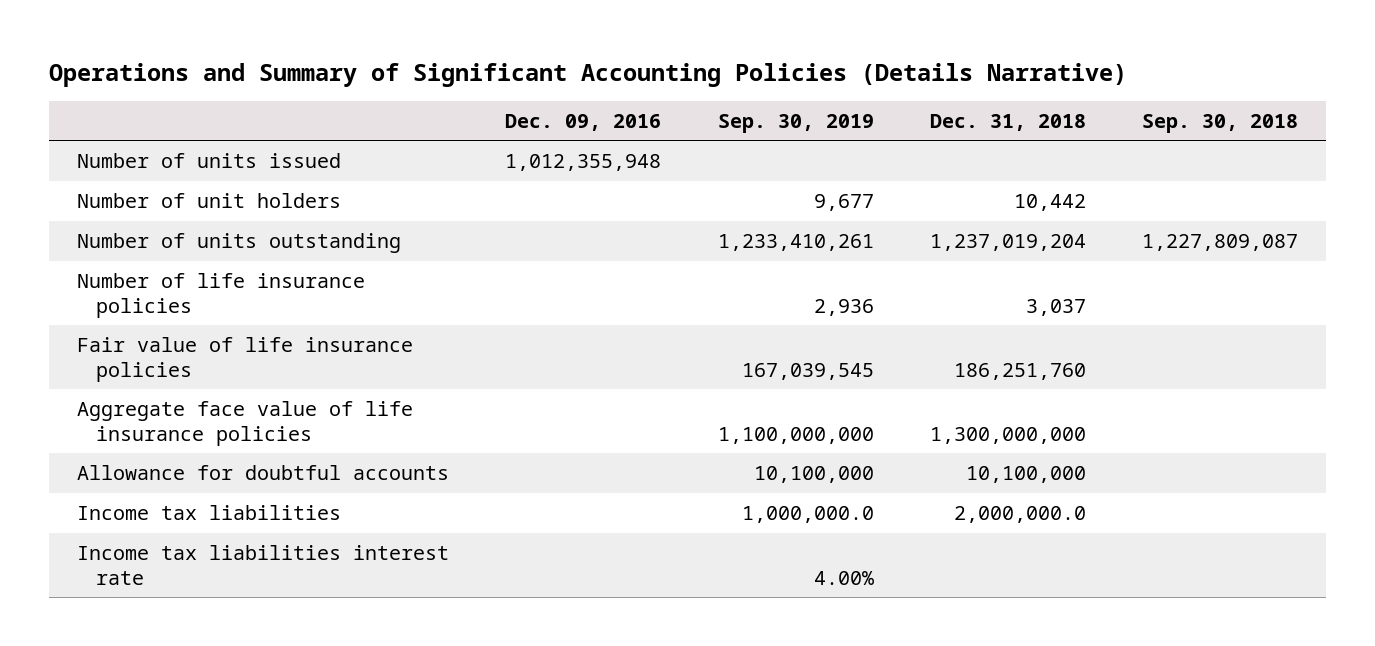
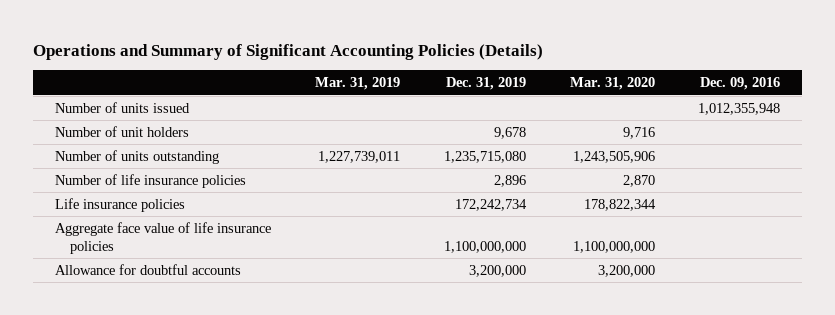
- Operations and Summary of Significant Accounting Policies (Details Narrative)
+ Operations and Summary of Significant Accounting Policies (Details)
- | Dec. 09, 2016 | Sep. 30, 2019 | Dec. 31, 2018 | Sep. 30, 2018
+ | Mar. 31, 2019 | Dec. 31, 2019 | Mar. 31, 2020 | Dec. 09, 2016
- Fair value of life insurance policies | | 167,039,545 | 186,251,760 |
+ Life insurance policies | | 172,242,734 | 178,822,344 |
- Income tax liabilities | | 1,000,000.0 | 2,000,000.0 |
- Income tax liabilities interest rate | | 4.00% | |

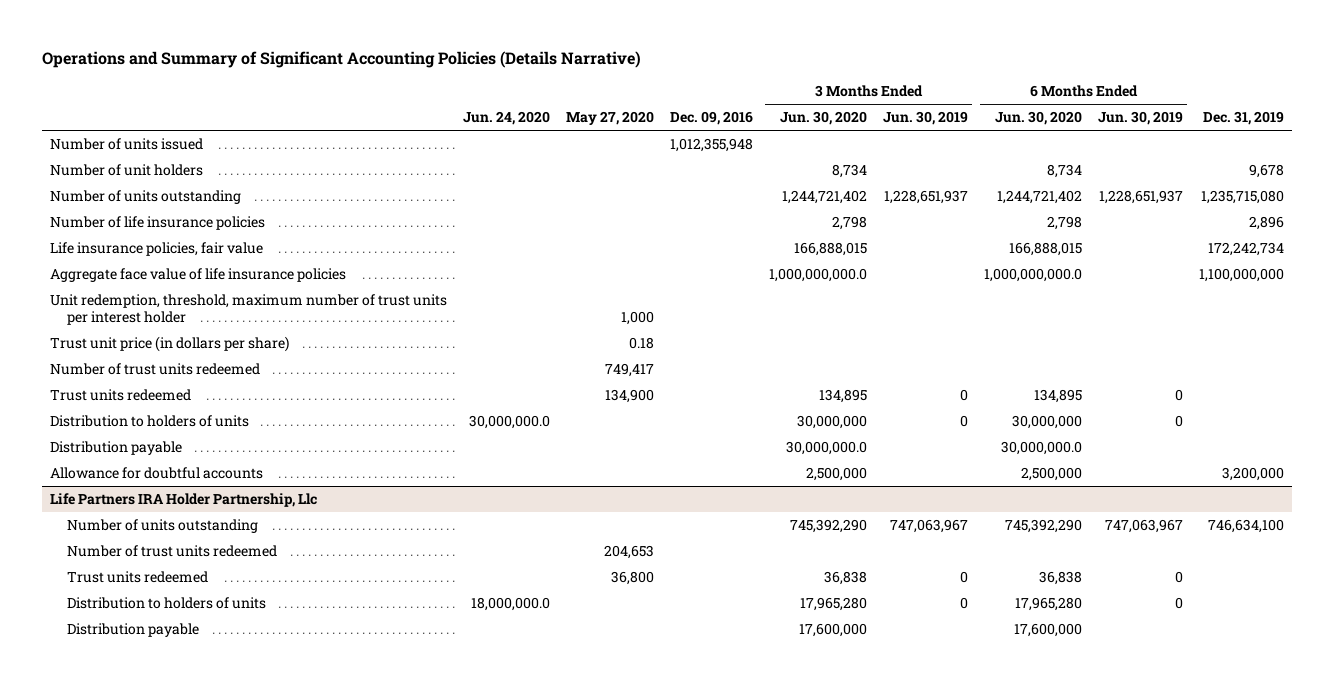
- Operations and Summary of Significant Accounting Policies (Details)
+ Operations and Summary of Significant Accounting Policies (Details Narrative)
- | Mar. 31, 2019 | Dec. 31, 2019 | Mar. 31, 2020 | Dec. 09, 2016
+ | Jun. 24, 2020 | May 27, 2020 | Dec. 09, 2016 | 3 Months Ended Jun. 30, 2020 | 3 Months Ended Jun. 30, 2019 | 6 Months Ended Jun. 30, 2020 | 6 Months Ended Jun. 30, 2019 | Dec. 31, 2019
- Life insurance policies | | 172,242,734 | 178,822,344 |
+ Life insurance policies, fair value | | | | 166,888,015 | | 166,888,015 | | 172,242,734
+ Unit redemption, threshold, maximum number of trust units per interest holder | | 1,000 | | | | | |
+ Trust unit price (in dollars per share) | | 0.18 | | | | | |
+ Number of trust units redeemed | | 749,417 | | | | | |
+ Trust units redeemed | | 134,900 | | 134,895 | 0 | 134,895 | 0 |
+ Distribution to holders of units | 30,000,000.0 | | | 30,000,000 | 0 | 30,000,000 | 0 |
+ Distribution payable | | | | 30,000,000.0 | | 30,000,000.0 | |
+ Life Partners IRA Holder Partnership, Llc
+ Number of units outstanding | | | | 745,392,290 | 747,063,967 | 745,392,290 | 747,063,967 | 746,634,100
+ Number of trust units redeemed | | 204,653 | | | | | |
+ Trust units redeemed | | 36,800 | | 36,838 | 0 | 36,838 | 0 |
+ Distribution to holders of units | 18,000,000.0 | | | 17,965,280 | 0 | 17,965,280 | 0 |
+ Distribution payable | | | | 17,600,000 | | 17,600,000 | |

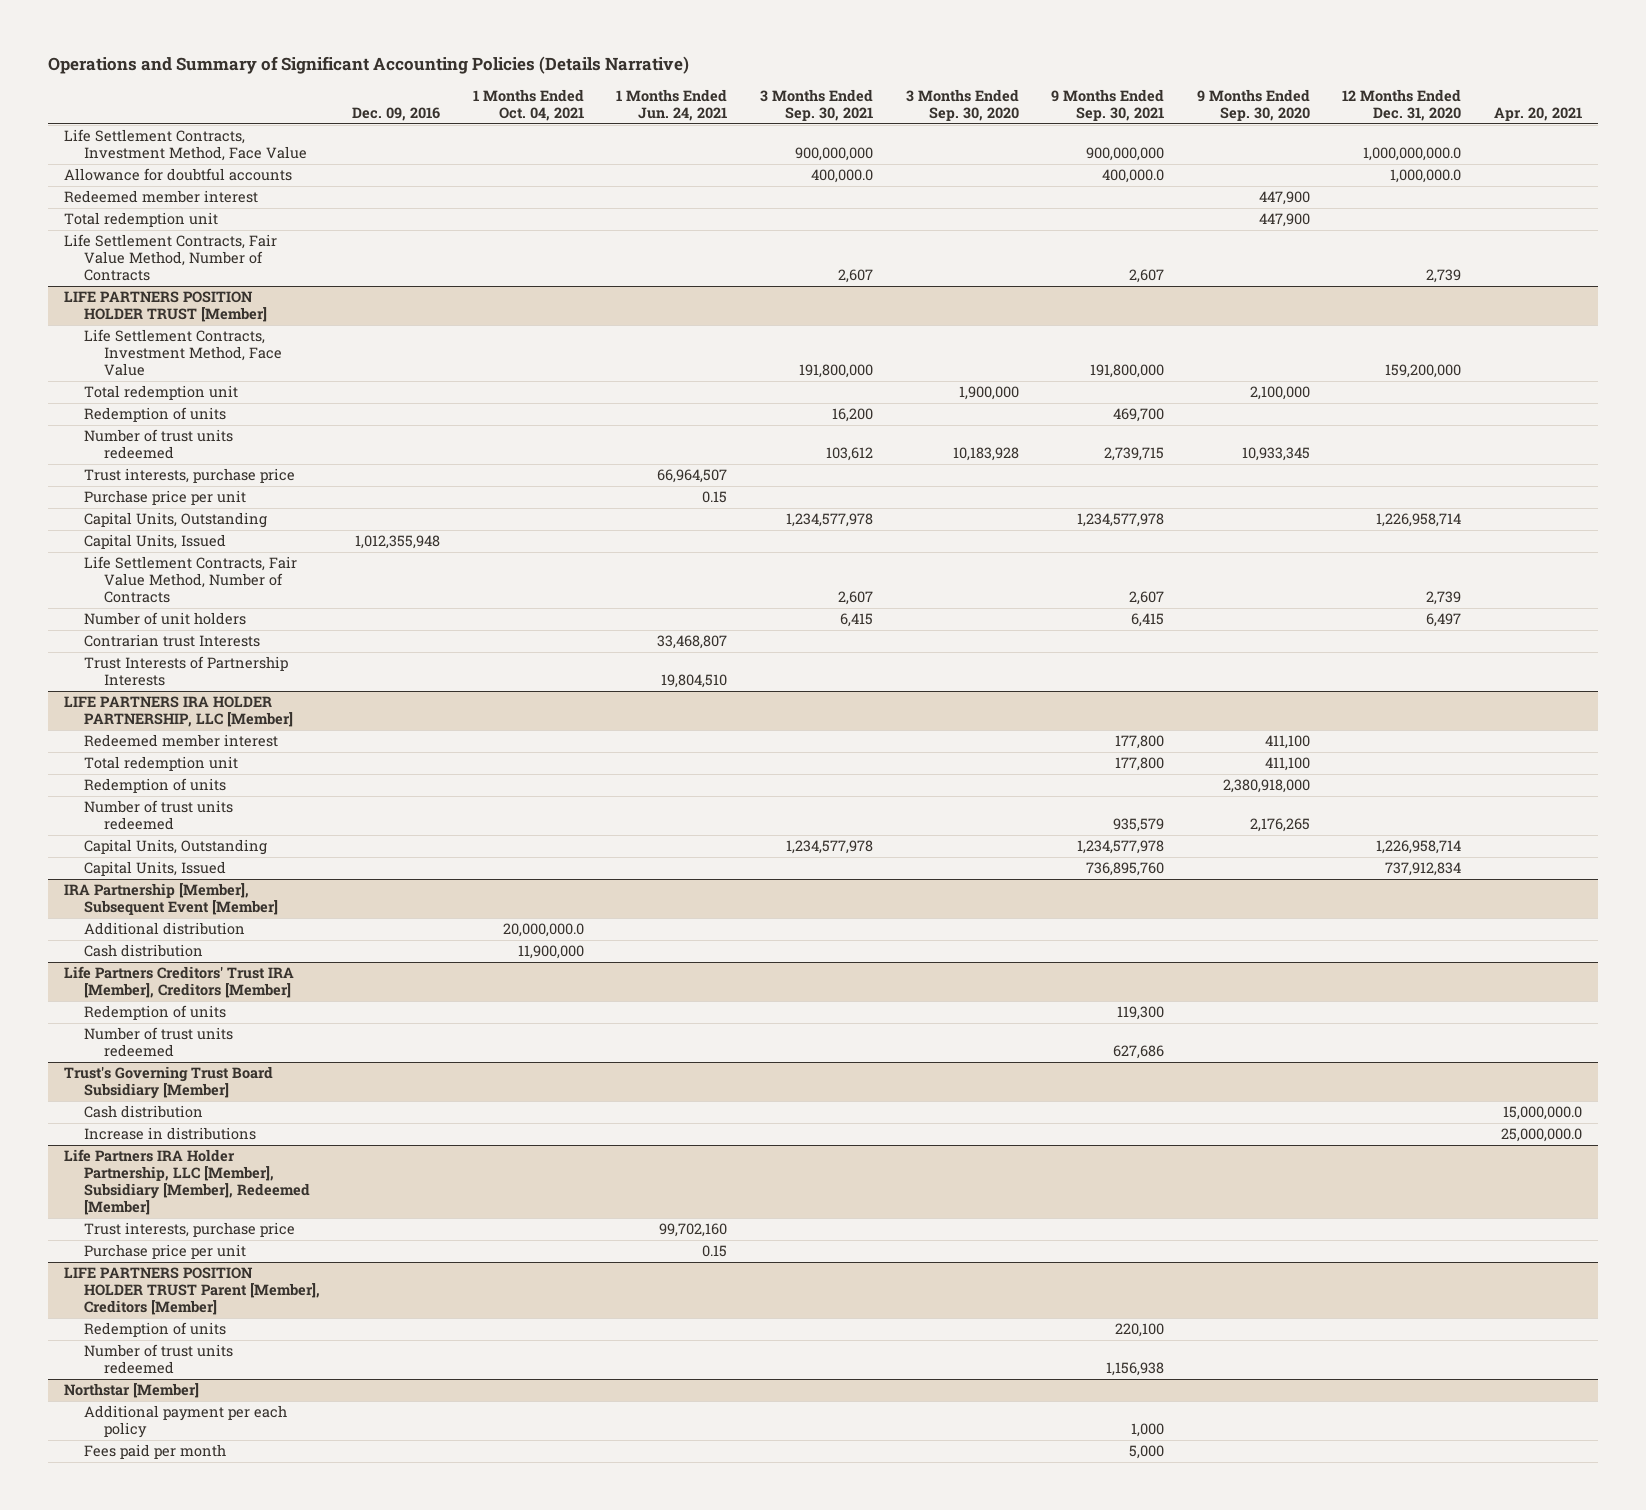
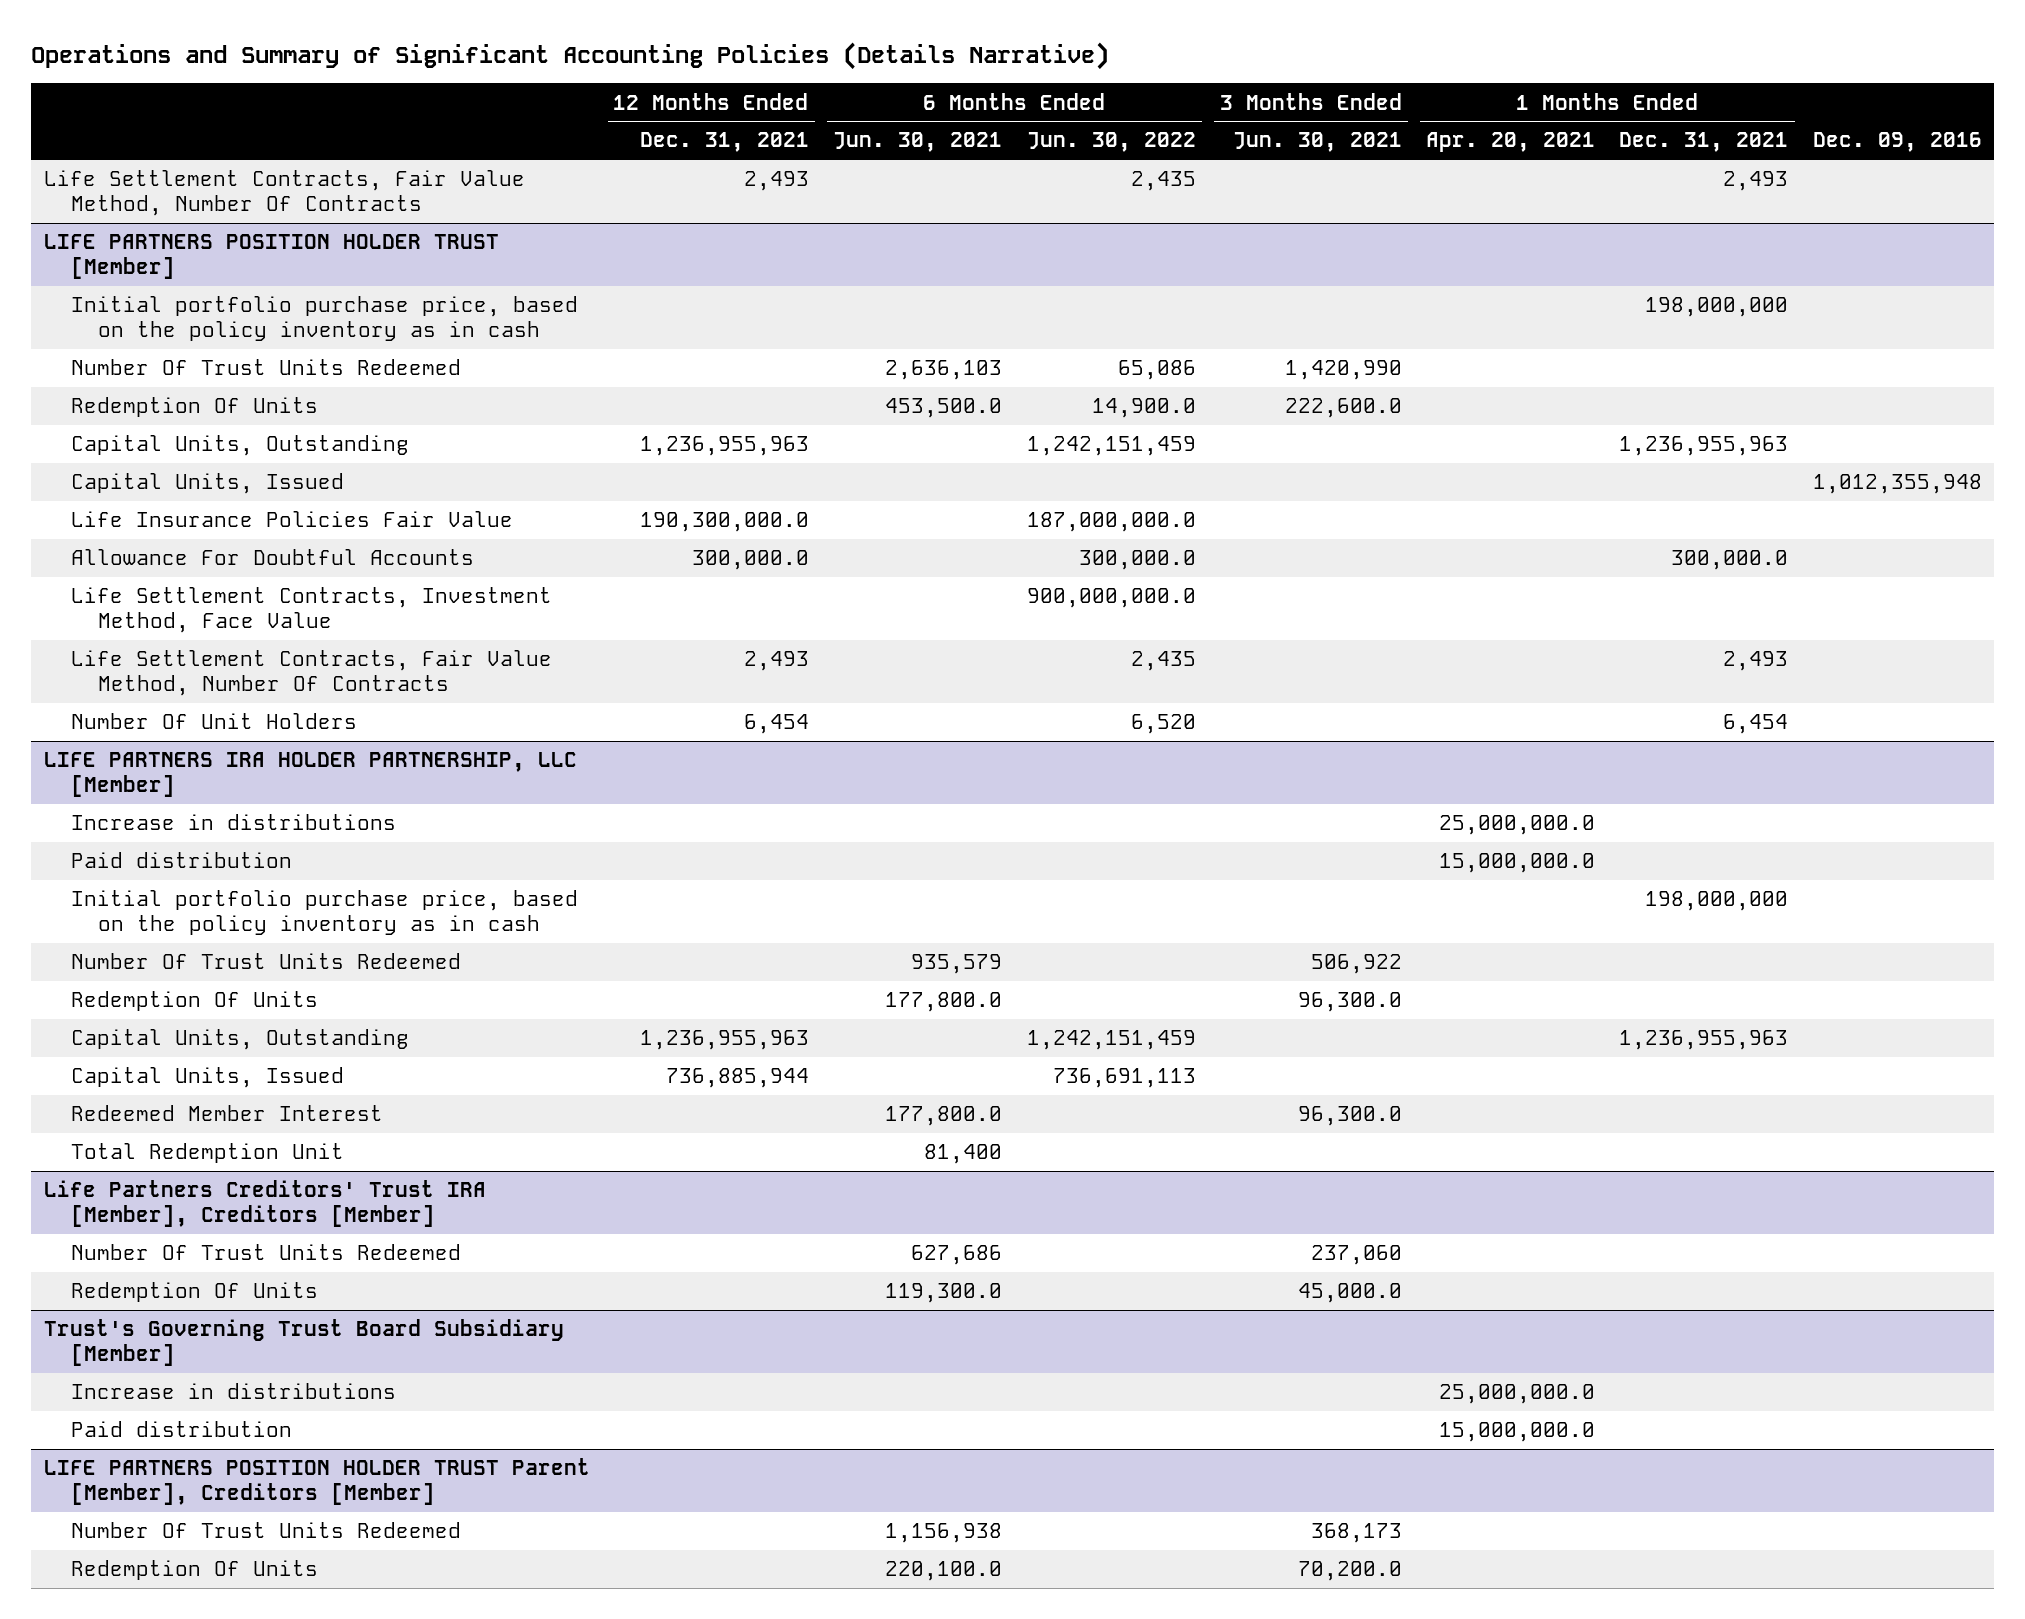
- | Dec. 09, 2016 | 1 Months Ended Oct. 04, 2021 | 1 Months Ended Jun. 24, 2021 | 3 Months Ended Sep. 30, 2021 | 3 Months Ended Sep. 30, 2020 | 9 Months Ended Sep. 30, 2021 | 9 Months Ended Sep. 30, 2020 | 12 Months Ended Dec. 31, 2020 | Apr. 20, 2021
+ | 12 Months Ended Dec. 31, 2021 | 6 Months Ended Jun. 30, 2021 | 6 Months Ended Jun. 30, 2022 | 3 Months Ended Jun. 30, 2021 | 1 Months Ended Apr. 20, 2021 | 1 Months Ended Dec. 31, 2021 | Dec. 09, 2016
- Life Settlement Contracts, Investment Method, Face Value | | | | 900,000,000 | | 900,000,000 | | 1,000,000,000.0 |
- Allowance for doubtful accounts | | | | 400,000.0 | | 400,000.0 | | 1,000,000.0 |
- Redeemed member interest | | | | | | | 447,900 | |
- Total redemption unit | | | | | | | 447,900 | |
- Life Settlement Contracts, Fair Value Method, Number of Contracts | | | | 2,607 | | 2,607 | | 2,739 |
+ Life Settlement Contracts, Fair Value Method, Number Of Contracts | 2,493 | | 2,435 | | | 2,493 |
@ LIFE PARTNERS POSITION HOLDER TRUST [Member]
- Total redemption unit | | | | | 1,900,000 | | 2,100,000 | |
- Redemption of units | | | | 16,200 | | 469,700 | | |
- Number of trust units redeemed | | | | 103,612 | 10,183,928 | 2,739,715 | 10,933,345 | |
- Trust interests, purchase price | | | 66,964,507 | | | | | |
- Purchase price per unit | | | 0.15 | | | | | |
+ Initial portfolio purchase price, based on the policy inventory as in cash | | | | | | 198,000,000 |
+ Number Of Trust Units Redeemed | | 2,636,103 | 65,086 | 1,420,990 | | |
+ Redemption Of Units | | 453,500.0 | 14,900.0 | 222,600.0 | | |
- Life Settlement Contracts, Fair Value Method, Number of Contracts | | | | 2,607 | | 2,607 | | 2,739 |
- Number of unit holders | | | | 6,415 | | 6,415 | | 6,497 |
- Contrarian trust Interests | | | 33,468,807 | | | | | |
- Trust Interests of Partnership Interests | | | 19,804,510 | | | | | |
+ Life Insurance Policies Fair Value | 190,300,000.0 | | 187,000,000.0 | | | |
+ Allowance For Doubtful Accounts | 300,000.0 | | 300,000.0 | | | 300,000.0 |
moved down: Life Settlement Contracts, Investment Method, Face Value | | | 900,000,000.0 | | | |
+ Life Settlement Contracts, Fair Value Method, Number Of Contracts | 2,493 | | 2,435 | | | 2,493 |
+ Number Of Unit Holders | 6,454 | | 6,520 | | | 6,454 |
@ LIFE PARTNERS IRA HOLDER PARTNERSHIP, LLC [Member]
- Redeemed member interest | | | | | | 177,800 | 411,100 | |
- Total redemption unit | | | | | | 177,800 | 411,100 | |
- Redemption of units | | | | | | | 2,380,918,000 | |
- Number of trust units redeemed | | | | | | 935,579 | 2,176,265 | |
+ Increase in distributions | | | | | 25,000,000.0 | |
+ Paid distribution | | | | | 15,000,000.0 | |
+ Initial portfolio purchase price, based on the policy inventory as in cash | | | | | | 198,000,000 |
+ Number Of Trust Units Redeemed | | 935,579 | | 506,922 | | |
+ Redemption Of Units | | 177,800.0 | | 96,300.0 | | |
- IRA Partnership [Member], Subsequent Event [Member]
- Additional distribution | | 20,000,000.0 | | | | | | |
- Cash distribution | | 11,900,000 | | | | | | |
@ LIFE PARTNERS IRA HOLDER PARTNERSHIP, LLC [Member]
+ Redeemed Member Interest | | 177,800.0 | | 96,300.0 | | |
+ Total Redemption Unit | | 81,400 | | | | |
@ Life Partners Creditors' Trust IRA [Member], Creditors [Member]
- Redemption of units | | | | | | 119,300 | | |
- Number of trust units redeemed | | | | | | 627,686 | | |
+ Number Of Trust Units Redeemed | | 627,686 | | 237,060 | | |
+ Redemption Of Units | | 119,300.0 | | 45,000.0 | | |
@ Trust's Governing Trust Board Subsidiary [Member]
- Cash distribution | | | | | | | | | 15,000,000.0
- Life Partners IRA Holder Partnership, LLC [Member], Subsidiary [Member], Redeemed [Member]
- Trust interests, purchase price | | | 99,702,160 | | | | | |
- Purchase price per unit | | | 0.15 | | | | | |
@ Trust's Governing Trust Board Subsidiary [Member]
+ Paid distribution | | | | | 15,000,000.0 | |
@ LIFE PARTNERS POSITION HOLDER TRUST Parent [Member], Creditors [Member]
- Redemption of units | | | | | | 220,100 | | |
- Number of trust units redeemed | | | | | | 1,156,938 | | |
- Northstar [Member]
- Additional payment per each policy | | | | | | 1,000 | | |
- Fees paid per month | | | | | | 5,000 | | |
@ LIFE PARTNERS POSITION HOLDER TRUST Parent [Member], Creditors [Member]
+ Number Of Trust Units Redeemed | | 1,156,938 | | 368,173 | | |
+ Redemption Of Units | | 220,100.0 | | 70,200.0 | | |

